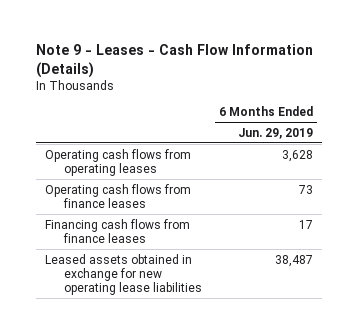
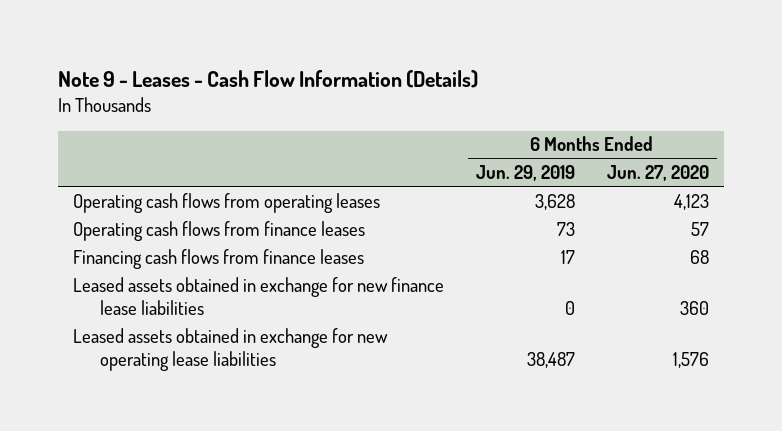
- | 6 Months Ended Jun. 29, 2019
+ | 6 Months Ended Jun. 29, 2019 | 6 Months Ended Jun. 27, 2020
+ Leased assets obtained in exchange for new finance lease liabilities | 0 | 360

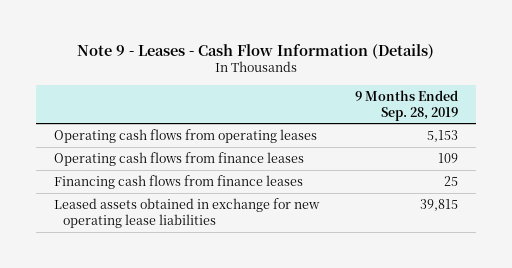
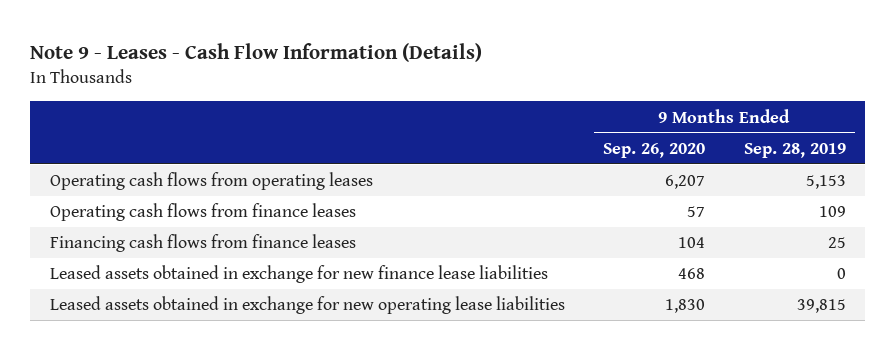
- | 9 Months Ended Sep. 28, 2019
+ | 9 Months Ended Sep. 26, 2020 | 9 Months Ended Sep. 28, 2019
+ Leased assets obtained in exchange for new finance lease liabilities | 468 | 0

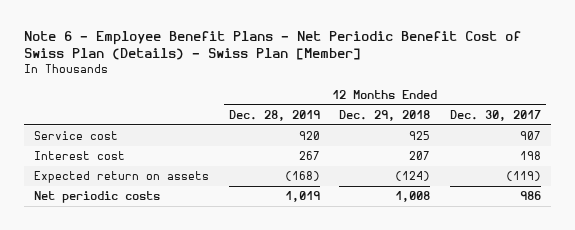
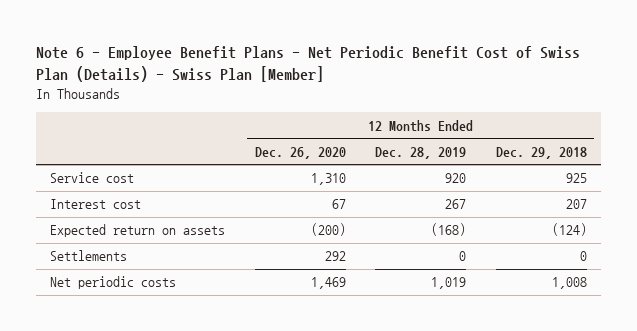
- | 12 Months Ended Dec. 28, 2019 | 12 Months Ended Dec. 29, 2018 | 12 Months Ended Dec. 30, 2017
+ | 12 Months Ended Dec. 26, 2020 | 12 Months Ended Dec. 28, 2019 | 12 Months Ended Dec. 29, 2018
+ Settlements | 292 | 0 | 0

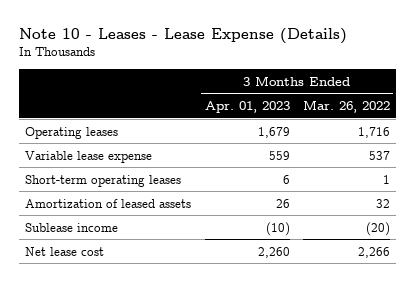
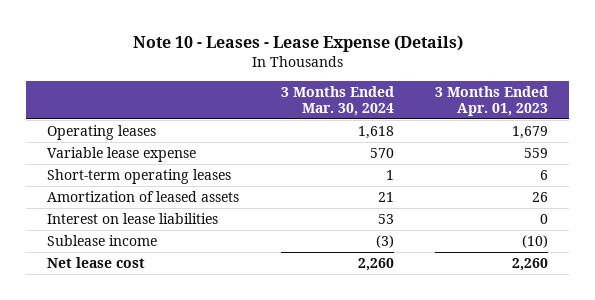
- | 3 Months Ended Apr. 01, 2023 | 3 Months Ended Mar. 26, 2022
+ | 3 Months Ended Mar. 30, 2024 | 3 Months Ended Apr. 01, 2023
+ Interest on lease liabilities | 53 | 0

